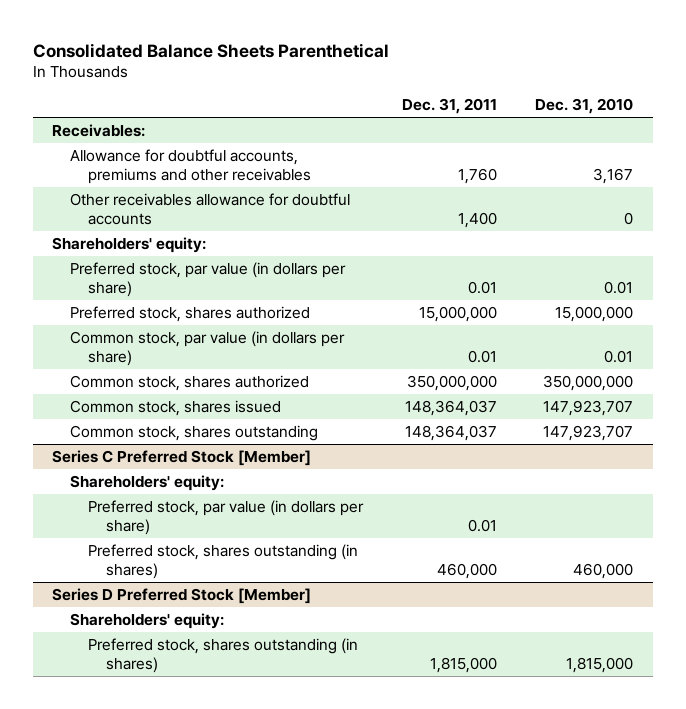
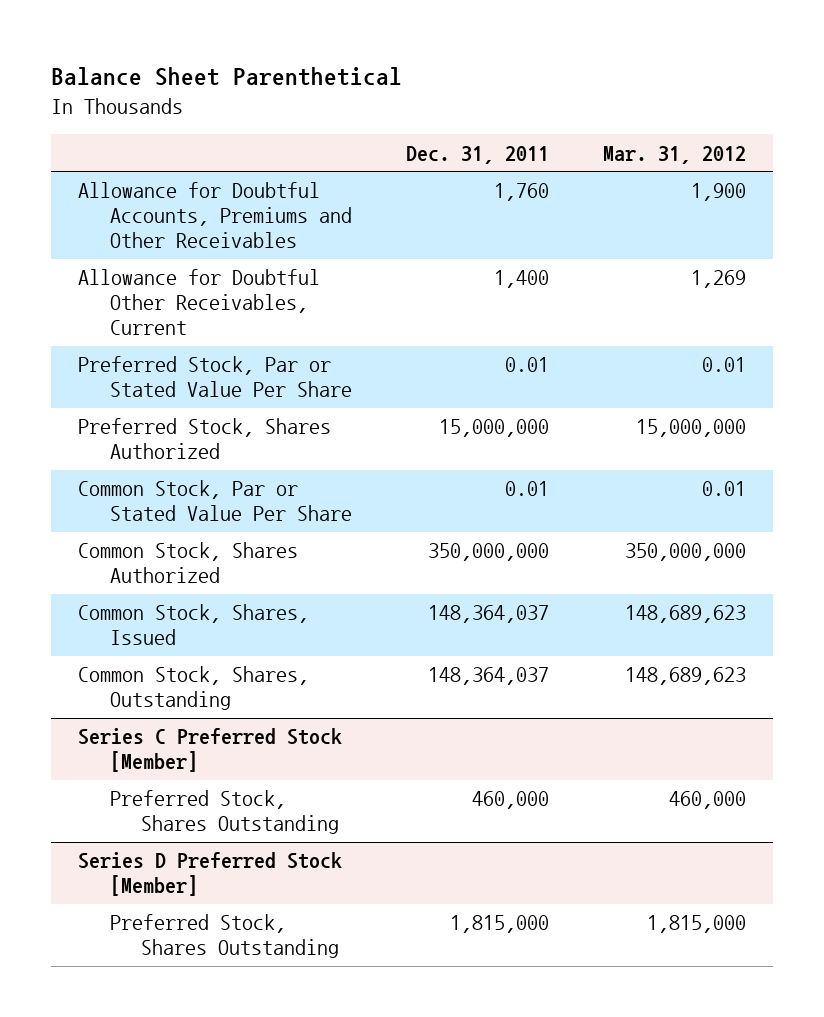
- Consolidated Balance Sheets Parenthetical
+ Balance Sheet Parenthetical
- | Dec. 31, 2011 | Dec. 31, 2010
+ | Dec. 31, 2011 | Mar. 31, 2012
- Receivables:
- Allowance for doubtful accounts, premiums and other receivables | 1,760 | 3,167
- Other receivables allowance for doubtful accounts | 1,400 | 0
- Shareholders' equity:
- Preferred stock, par value (in dollars per share) | 0.01 | 0.01
- Preferred stock, shares authorized | 15,000,000 | 15,000,000
- Common stock, par value (in dollars per share) | 0.01 | 0.01
- Common stock, shares authorized | 350,000,000 | 350,000,000
- Common stock, shares issued | 148,364,037 | 147,923,707
- Common stock, shares outstanding | 148,364,037 | 147,923,707
+ Allowance for Doubtful Accounts, Premiums and Other Receivables | 1,760 | 1,900
+ Allowance for Doubtful Other Receivables, Current | 1,400 | 1,269
+ Preferred Stock, Par or Stated Value Per Share | 0.01 | 0.01
+ Preferred Stock, Shares Authorized | 15,000,000 | 15,000,000
+ Common Stock, Par or Stated Value Per Share | 0.01 | 0.01
+ Common Stock, Shares Authorized | 350,000,000 | 350,000,000
+ Common Stock, Shares, Issued | 148,364,037 | 148,689,623
+ Common Stock, Shares, Outstanding | 148,364,037 | 148,689,623
@ Series C Preferred Stock [Member]
- Shareholders' equity:
- Preferred stock, par value (in dollars per share) | 0.01 |
- Preferred stock, shares outstanding (in shares) | 460,000 | 460,000
+ Preferred Stock, Shares Outstanding | 460,000 | 460,000
@ Series D Preferred Stock [Member]
- Shareholders' equity:
- Preferred stock, shares outstanding (in shares) | 1,815,000 | 1,815,000
+ Preferred Stock, Shares Outstanding | 1,815,000 | 1,815,000

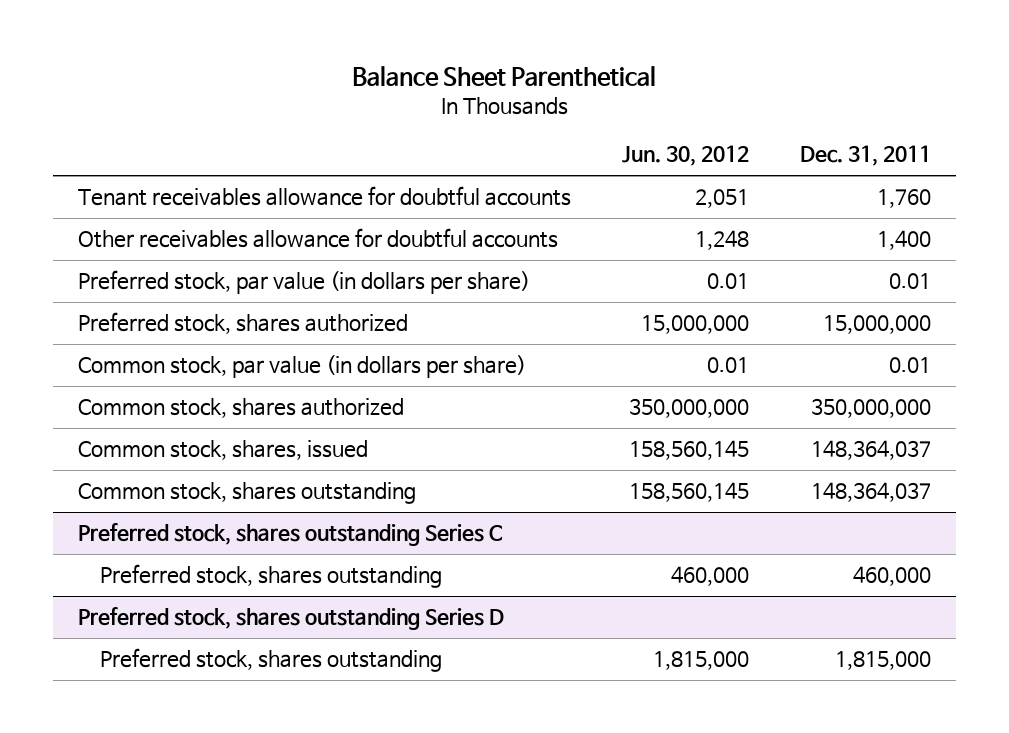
- | Dec. 31, 2011 | Mar. 31, 2012
+ | Jun. 30, 2012 | Dec. 31, 2011
- Allowance for Doubtful Accounts, Premiums and Other Receivables | 1,760 | 1,900
- Allowance for Doubtful Other Receivables, Current | 1,400 | 1,269
- Preferred Stock, Par or Stated Value Per Share | 0.01 | 0.01
- Preferred Stock, Shares Authorized | 15,000,000 | 15,000,000
- Common Stock, Par or Stated Value Per Share | 0.01 | 0.01
- Common Stock, Shares Authorized | 350,000,000 | 350,000,000
- Common Stock, Shares, Issued | 148,364,037 | 148,689,623
- Common Stock, Shares, Outstanding | 148,364,037 | 148,689,623
- Series C Preferred Stock [Member]
- Preferred Stock, Shares Outstanding | 460,000 | 460,000
- Series D Preferred Stock [Member]
- Preferred Stock, Shares Outstanding | 1,815,000 | 1,815,000
+ Tenant receivables allowance for doubtful accounts | 2,051 | 1,760
+ Other receivables allowance for doubtful accounts | 1,248 | 1,400
+ Preferred stock, par value (in dollars per share) | 0.01 | 0.01
+ Preferred stock, shares authorized | 15,000,000 | 15,000,000
+ Common stock, par value (in dollars per share) | 0.01 | 0.01
+ Common stock, shares authorized | 350,000,000 | 350,000,000
+ Common stock, shares, issued | 158,560,145 | 148,364,037
+ Common stock, shares outstanding | 158,560,145 | 148,364,037
+ Preferred stock, shares outstanding Series C
+ Preferred stock, shares outstanding | 460,000 | 460,000
+ Preferred stock, shares outstanding Series D
+ Preferred stock, shares outstanding | 1,815,000 | 1,815,000

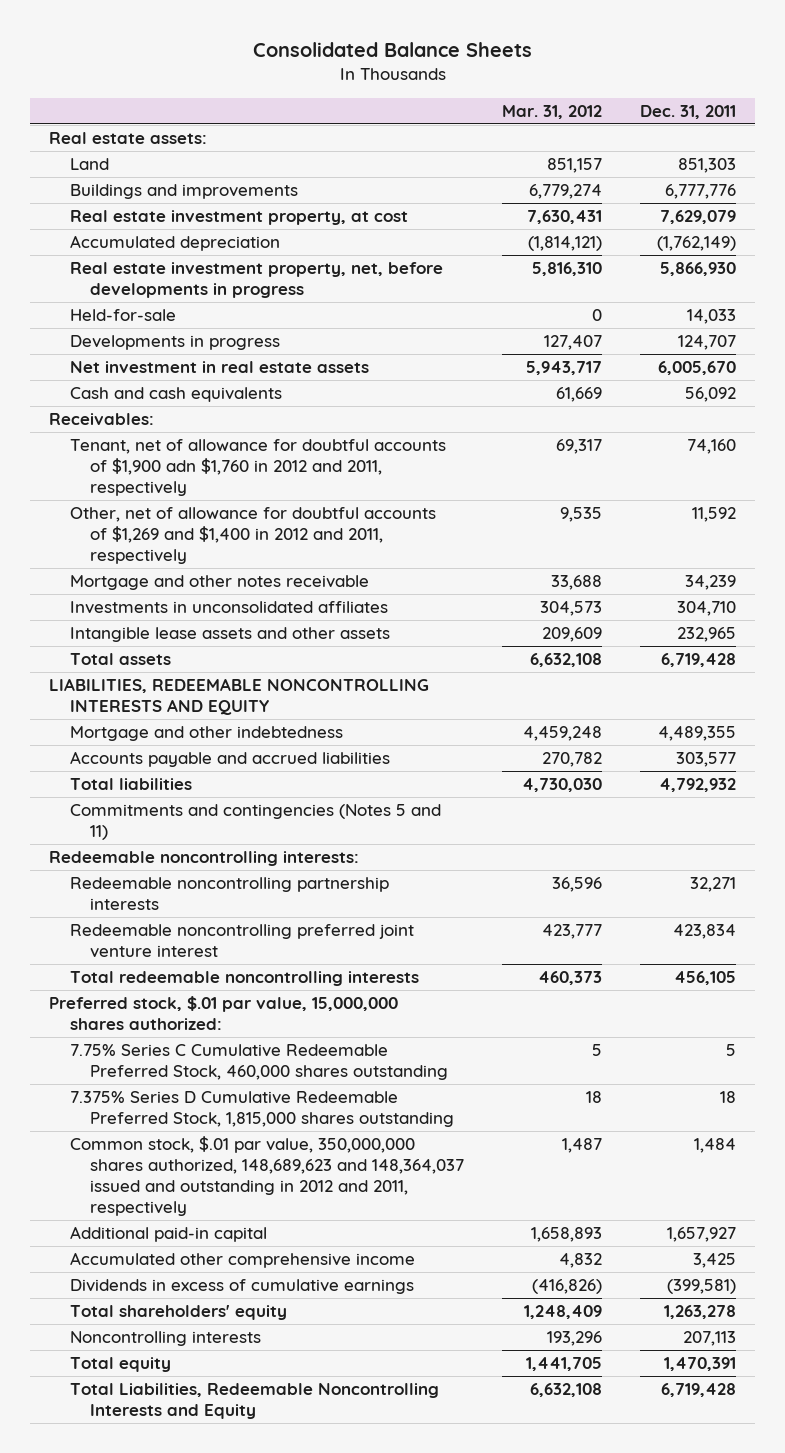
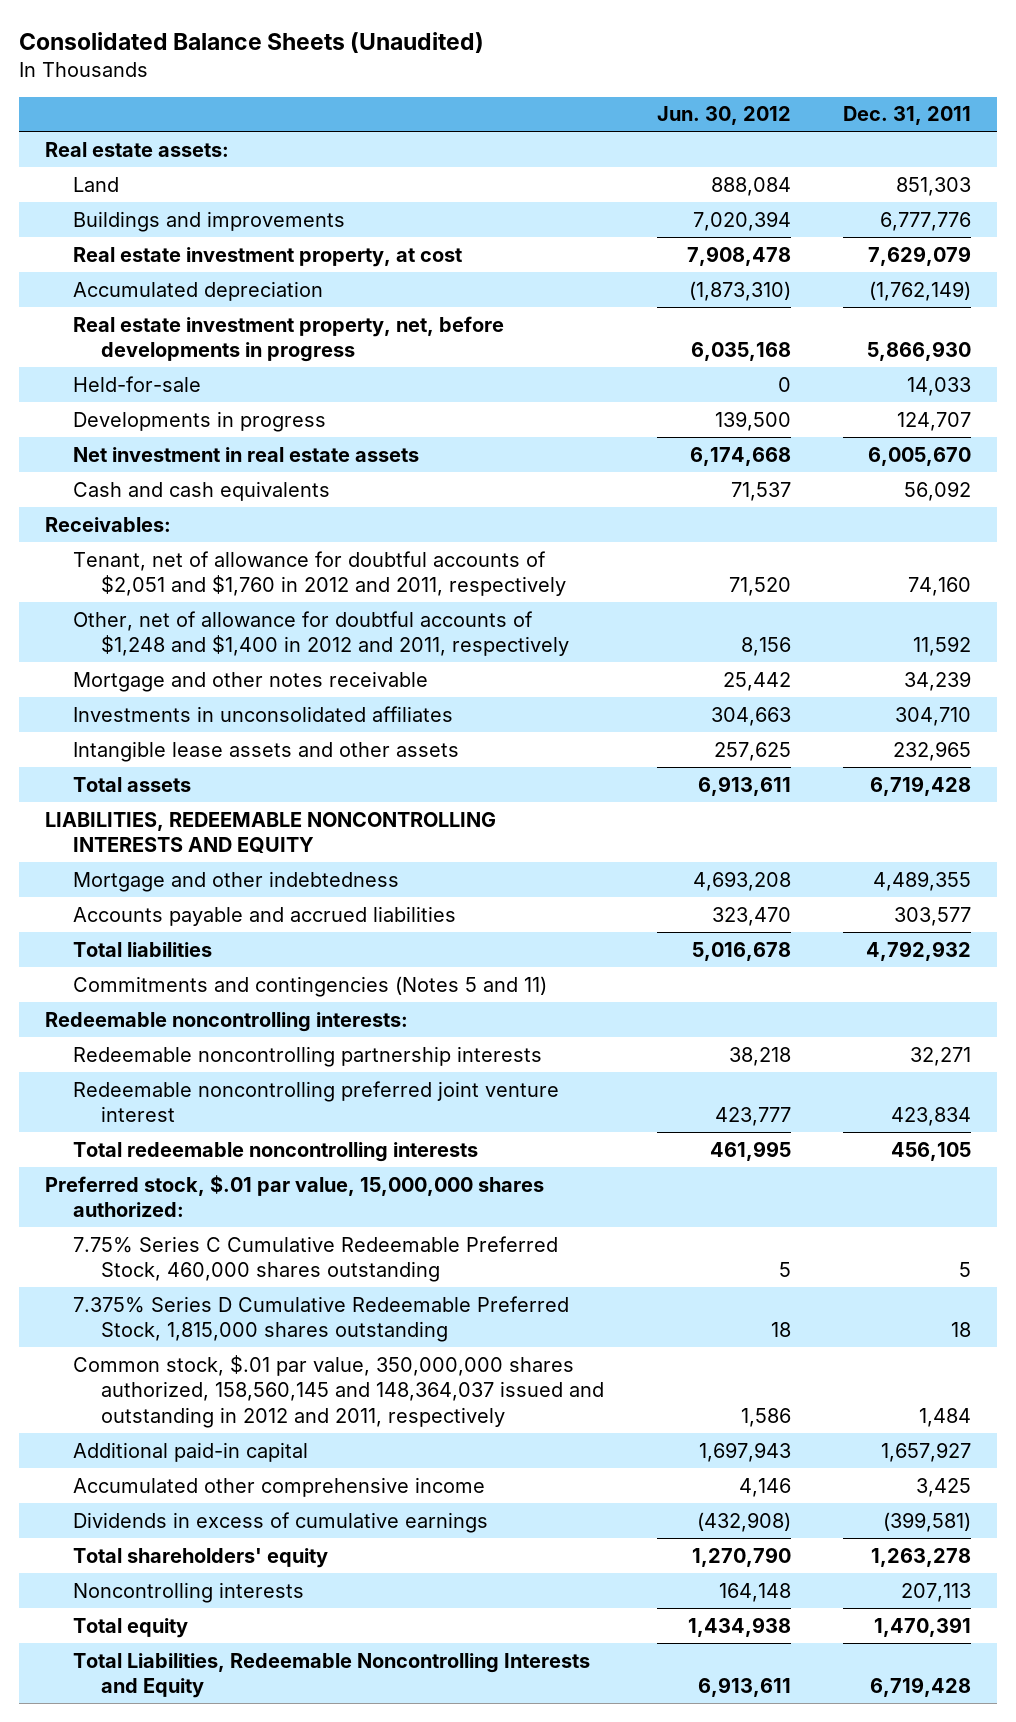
- Consolidated Balance Sheets
+ Consolidated Balance Sheets (Unaudited)
- | Mar. 31, 2012 | Dec. 31, 2011
+ | Jun. 30, 2012 | Dec. 31, 2011
- Tenant, net of allowance for doubtful accounts of $1,900 adn $1,760 in 2012 and 2011, respectively | 69,317 | 74,160
- Other, net of allowance for doubtful accounts of $1,269 and $1,400 in 2012 and 2011, respectively | 9,535 | 11,592
+ Tenant, net of allowance for doubtful accounts of $2,051 and $1,760 in 2012 and 2011, respectively | 71,520 | 74,160
+ Other, net of allowance for doubtful accounts of $1,248 and $1,400 in 2012 and 2011, respectively | 8,156 | 11,592
- Common stock, $.01 par value, 350,000,000 shares authorized, 148,689,623 and 148,364,037 issued and outstanding in 2012 and 2011, respectively | 1,487 | 1,484
+ Common stock, $.01 par value, 350,000,000 shares authorized, 158,560,145 and 148,364,037 issued and outstanding in 2012 and 2011, respectively | 1,586 | 1,484

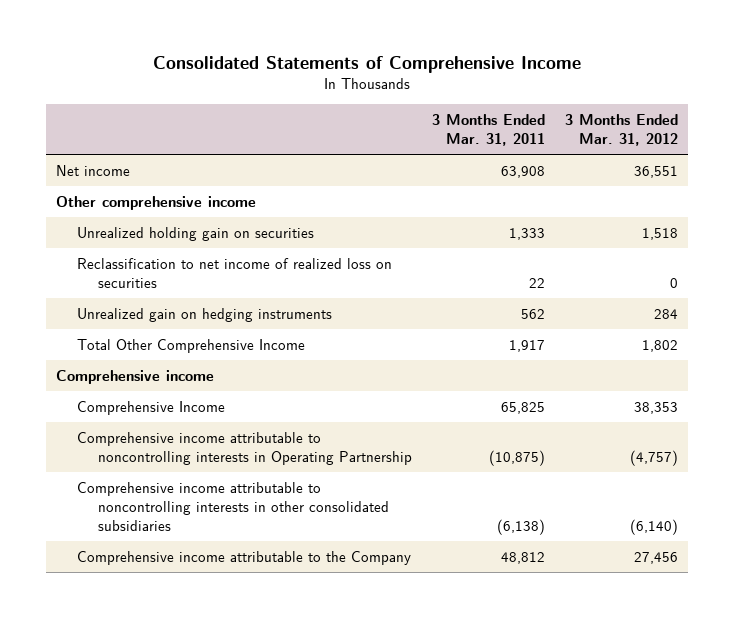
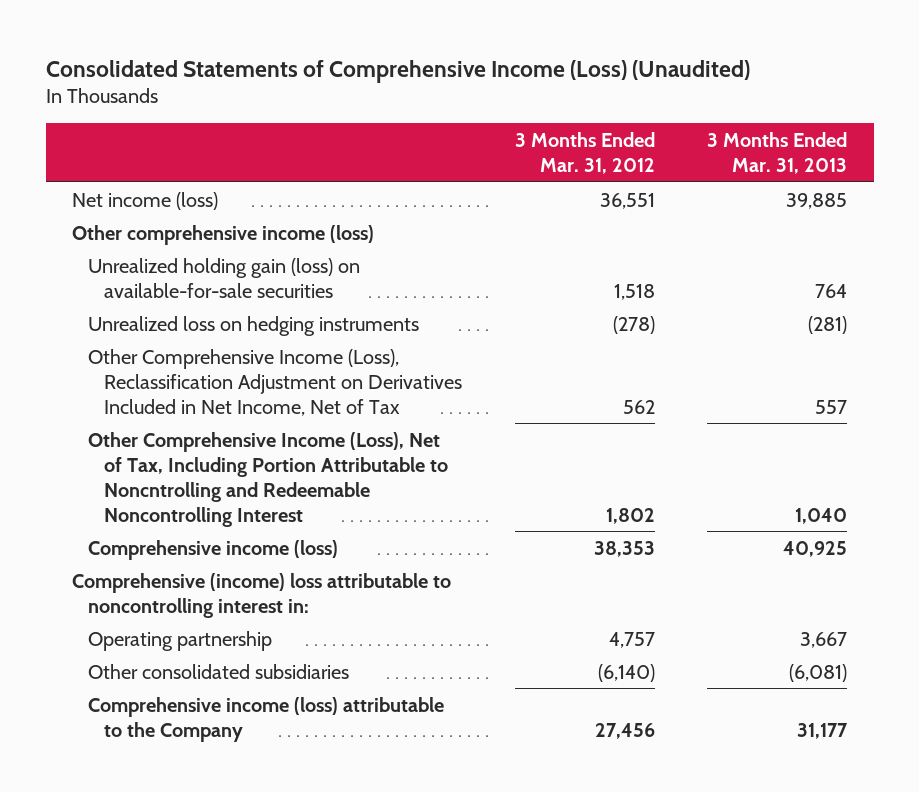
- Consolidated Statements of Comprehensive Income
+ Consolidated Statements of Comprehensive Income (Loss) (Unaudited)
- | 3 Months Ended Mar. 31, 2011 | 3 Months Ended Mar. 31, 2012
+ | 3 Months Ended Mar. 31, 2012 | 3 Months Ended Mar. 31, 2013
- Net income | 63,908 | 36,551
- Other comprehensive income
- Unrealized holding gain on securities | 1,333 | 1,518
- Reclassification to net income of realized loss on securities | 22 | 0
- Unrealized gain on hedging instruments | 562 | 284
- Total Other Comprehensive Income | 1,917 | 1,802
- Comprehensive income
- Comprehensive Income | 65,825 | 38,353
- Comprehensive income attributable to noncontrolling interests in Operating Partnership | (10,875) | (4,757)
- Comprehensive income attributable to noncontrolling interests in other consolidated subsidiaries | (6,138) | (6,140)
- Comprehensive income attributable to the Company | 48,812 | 27,456
+ Net income (loss) | 36,551 | 39,885
+ Other comprehensive income (loss)
+ Unrealized holding gain (loss) on available-for-sale securities | 1,518 | 764
+ Unrealized loss on hedging instruments | (278) | (281)
+ Other Comprehensive Income (Loss), Reclassification Adjustment on Derivatives Included in Net Income, Net of Tax | 562 | 557
+ Other Comprehensive Income (Loss), Net of Tax, Including Portion Attributable to Noncntrolling and Redeemable Noncontrolling Interest | 1,802 | 1,040
+ Comprehensive income (loss) | 38,353 | 40,925
+ Comprehensive (income) loss attributable to noncontrolling interest in:
+ Operating partnership | 4,757 | 3,667
+ Other consolidated subsidiaries | (6,140) | (6,081)
+ Comprehensive income (loss) attributable to the Company | 27,456 | 31,177

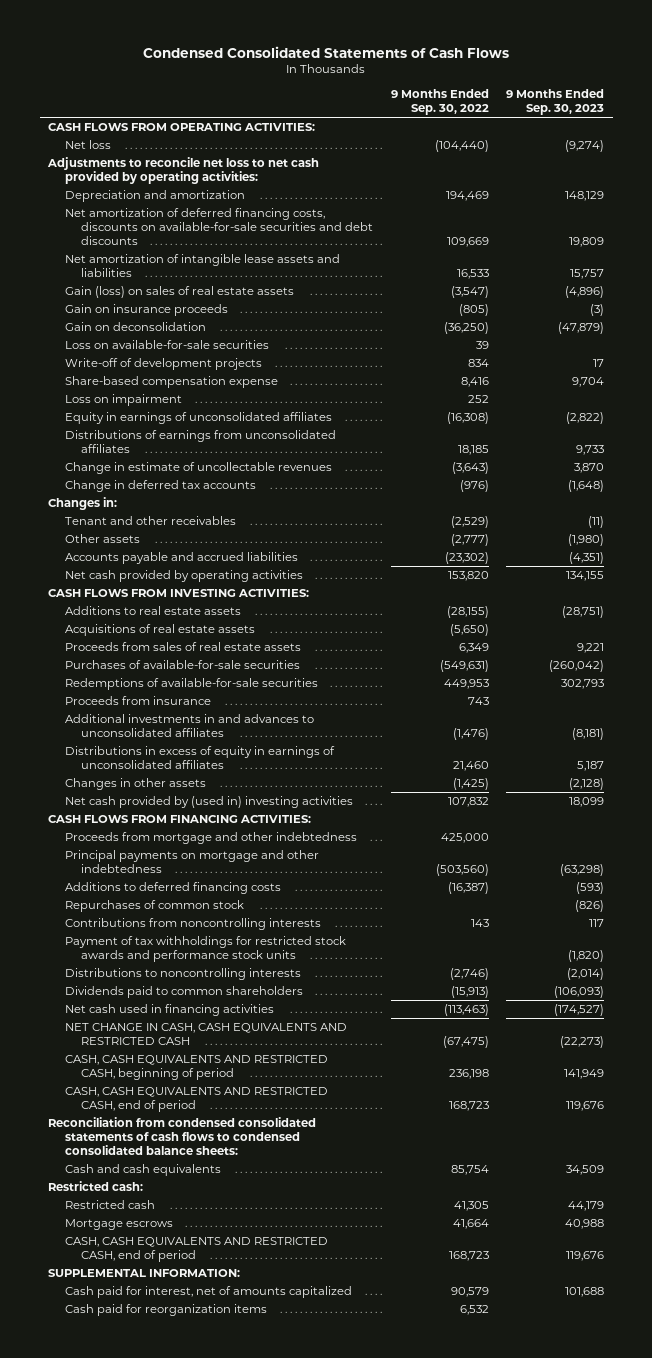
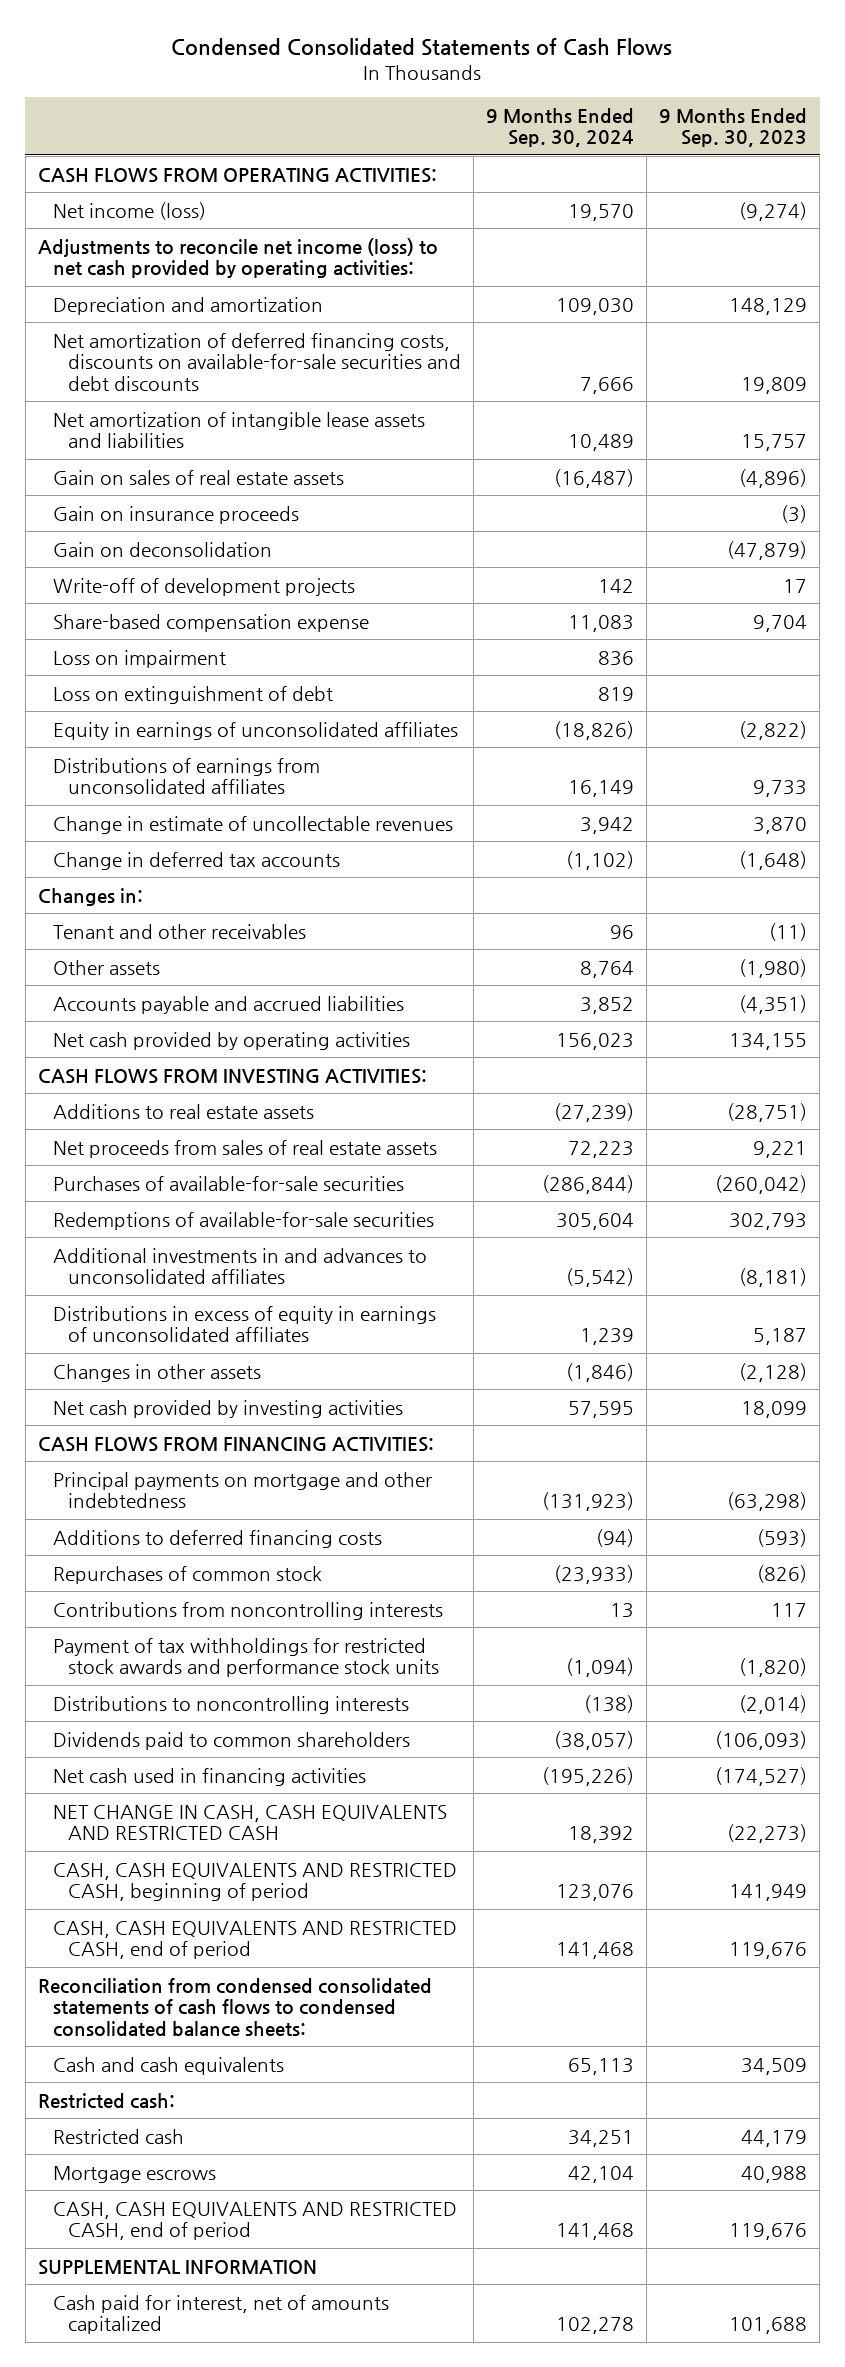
- | 9 Months Ended Sep. 30, 2022 | 9 Months Ended Sep. 30, 2023
+ | 9 Months Ended Sep. 30, 2024 | 9 Months Ended Sep. 30, 2023
- Net loss | (104,440) | (9,274)
- Adjustments to reconcile net loss to net cash provided by operating activities:
+ Net income (loss) | 19,570 | (9,274)
+ Adjustments to reconcile net income (loss) to net cash provided by operating activities:
- Gain (loss) on sales of real estate assets | (3,547) | (4,896)
+ Gain on sales of real estate assets | (16,487) | (4,896)
- Loss on available-for-sale securities | 39 |
+ Loss on extinguishment of debt | 819 |
- Acquisitions of real estate assets | (5,650) |
- Proceeds from sales of real estate assets | 6,349 | 9,221
+ Net proceeds from sales of real estate assets | 72,223 | 9,221
- Proceeds from insurance | 743 |
- Net cash provided by (used in) investing activities | 107,832 | 18,099
+ Net cash provided by investing activities | 57,595 | 18,099
- Proceeds from mortgage and other indebtedness | 425,000 |
- SUPPLEMENTAL INFORMATION:
+ SUPPLEMENTAL INFORMATION
- Cash paid for reorganization items | 6,532 |

